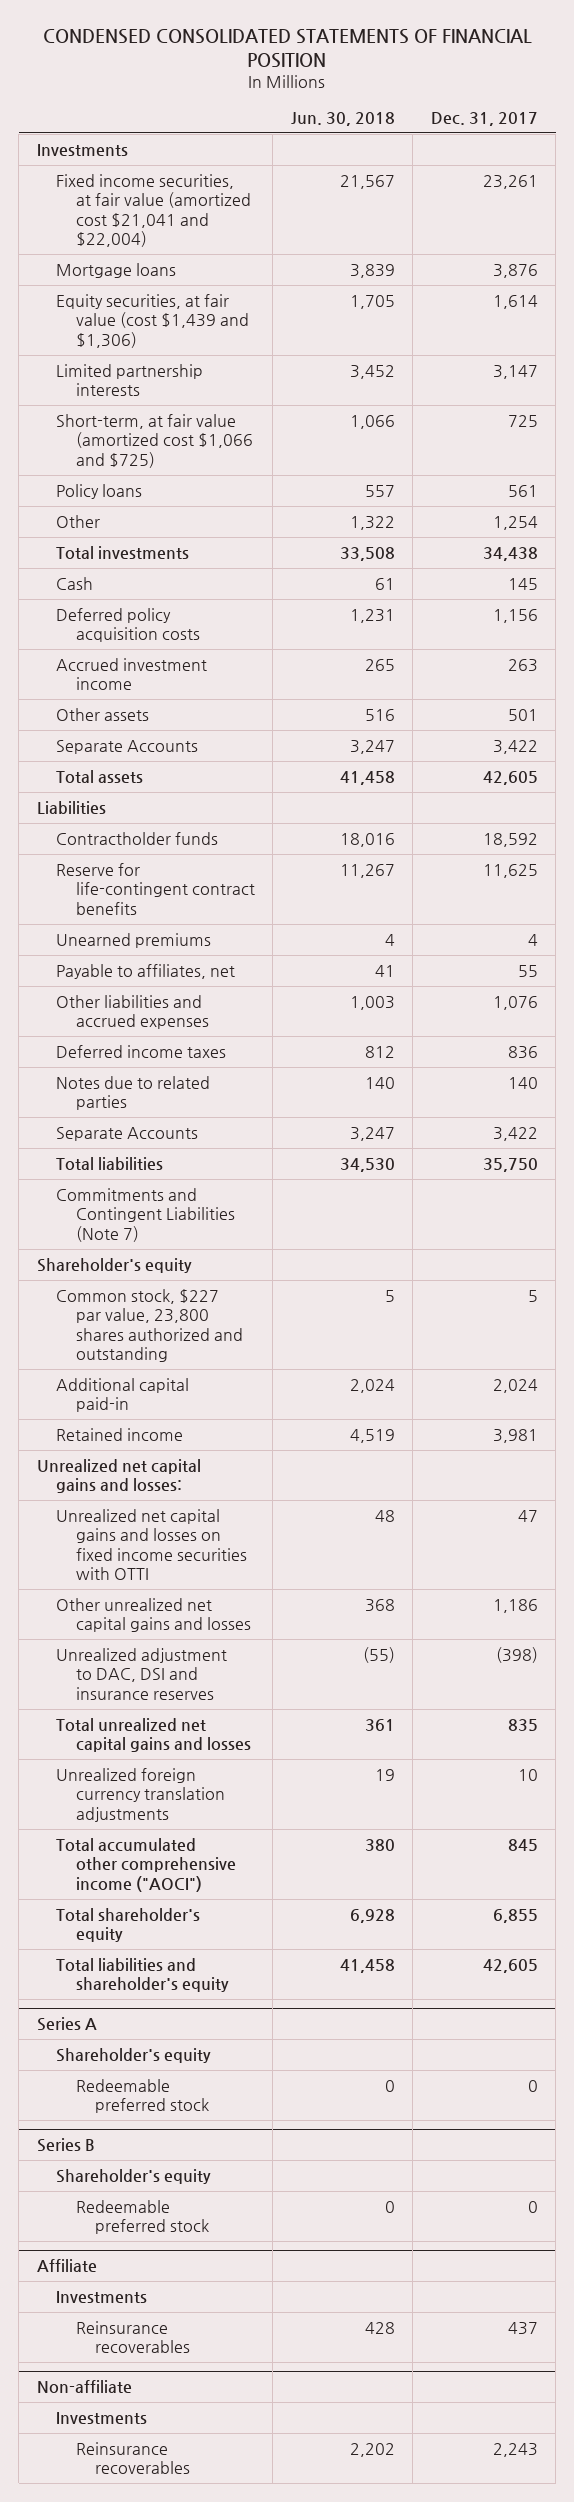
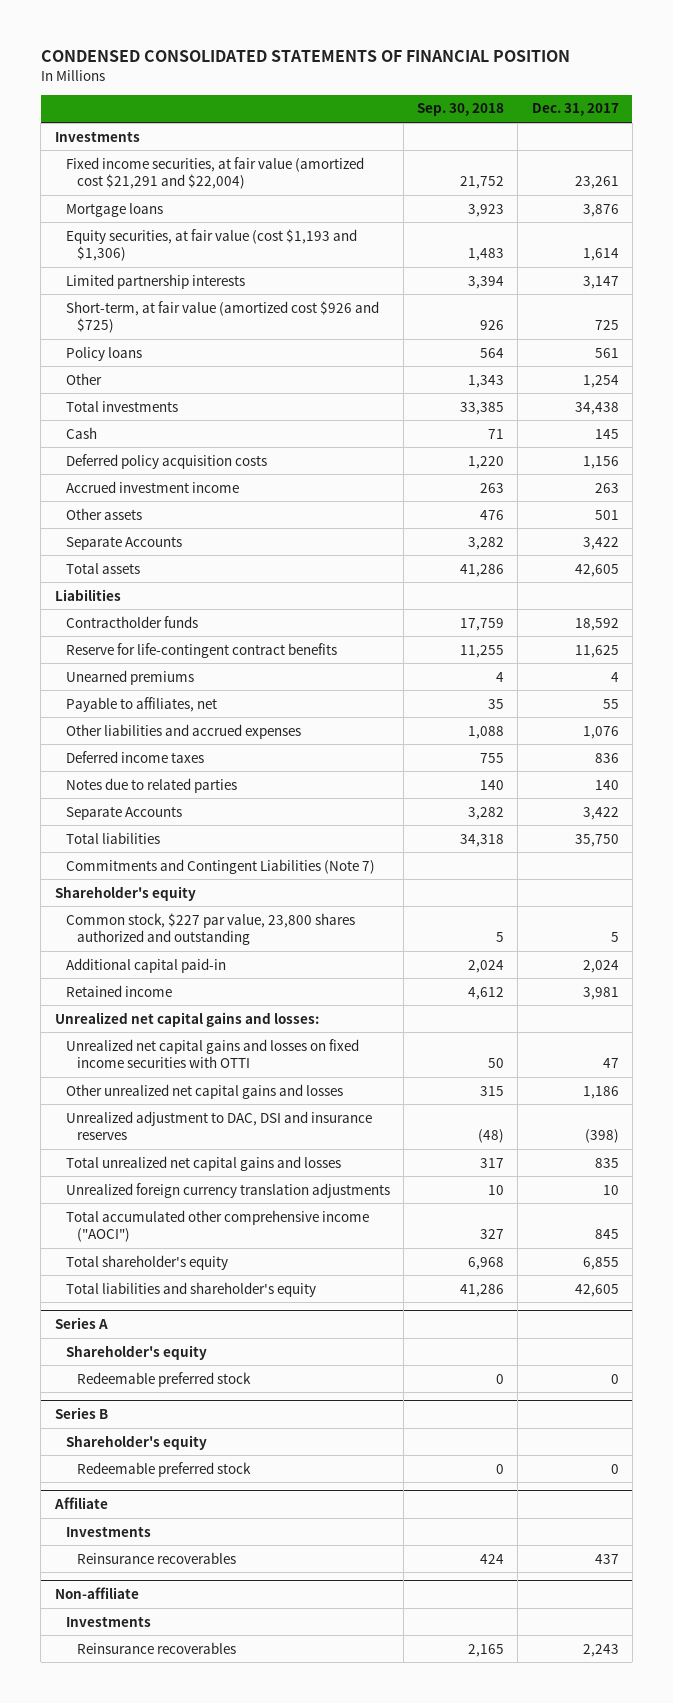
- | Jun. 30, 2018 | Dec. 31, 2017
+ | Sep. 30, 2018 | Dec. 31, 2017
- Fixed income securities, at fair value (amortized cost $21,041 and $22,004) | 21,567 | 23,261
+ Fixed income securities, at fair value (amortized cost $21,291 and $22,004) | 21,752 | 23,261
- Equity securities, at fair value (cost $1,439 and $1,306) | 1,705 | 1,614
+ Equity securities, at fair value (cost $1,193 and $1,306) | 1,483 | 1,614
- Short-term, at fair value (amortized cost $1,066 and $725) | 1,066 | 725
+ Short-term, at fair value (amortized cost $926 and $725) | 926 | 725

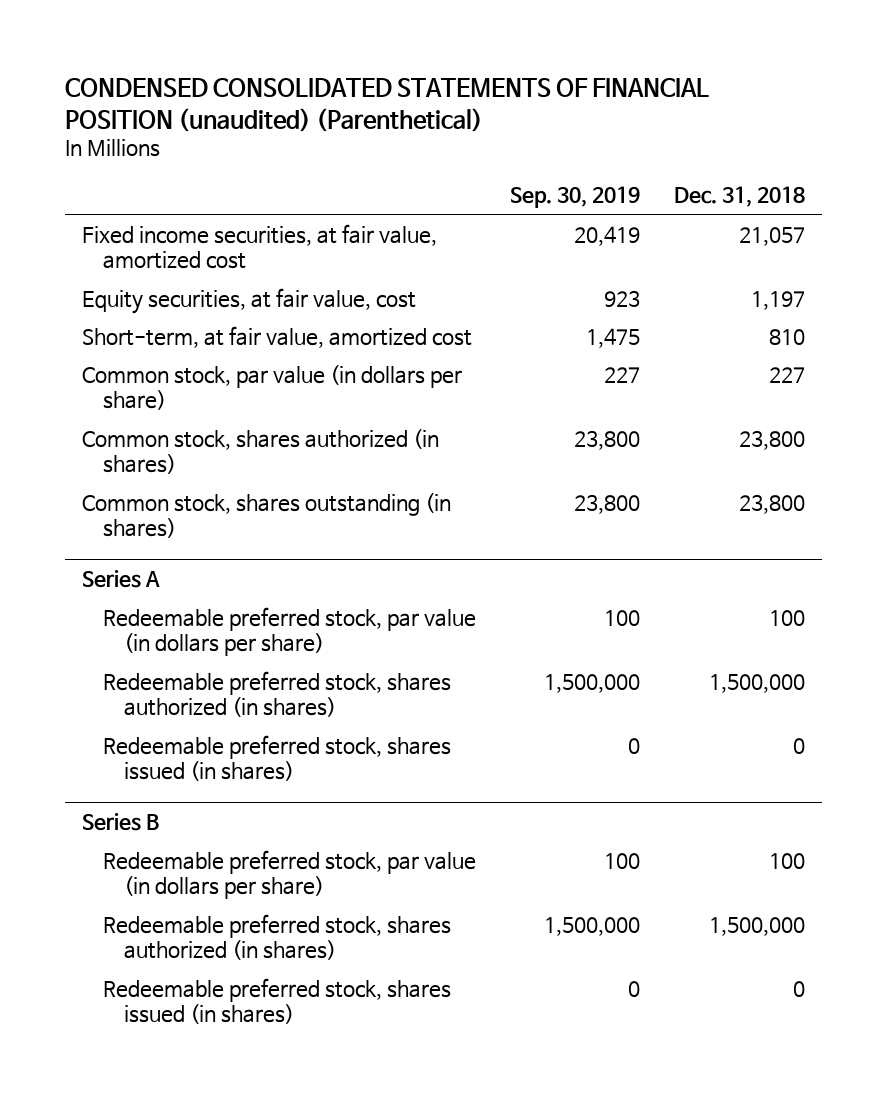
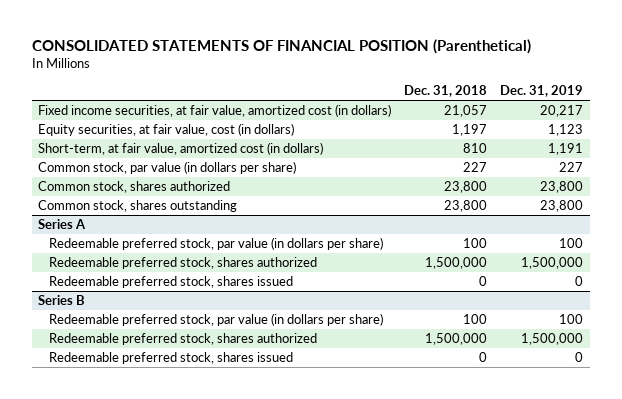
- CONDENSED CONSOLIDATED STATEMENTS OF FINANCIAL POSITION (unaudited) (Parenthetical)
+ CONSOLIDATED STATEMENTS OF FINANCIAL POSITION (Parenthetical)
- | Sep. 30, 2019 | Dec. 31, 2018
+ | Dec. 31, 2018 | Dec. 31, 2019
- Fixed income securities, at fair value, amortized cost | 20,419 | 21,057
- Equity securities, at fair value, cost | 923 | 1,197
- Short-term, at fair value, amortized cost | 1,475 | 810
+ Fixed income securities, at fair value, amortized cost (in dollars) | 21,057 | 20,217
+ Equity securities, at fair value, cost (in dollars) | 1,197 | 1,123
+ Short-term, at fair value, amortized cost (in dollars) | 810 | 1,191
- Common stock, shares authorized (in shares) | 23,800 | 23,800
- Common stock, shares outstanding (in shares) | 23,800 | 23,800
+ Common stock, shares authorized | 23,800 | 23,800
+ Common stock, shares outstanding | 23,800 | 23,800
@ Series A
- Redeemable preferred stock, shares authorized (in shares) | 1,500,000 | 1,500,000
- Redeemable preferred stock, shares issued (in shares) | 0 | 0
+ Redeemable preferred stock, shares authorized | 1,500,000 | 1,500,000
+ Redeemable preferred stock, shares issued | 0 | 0
@ Series B
- Redeemable preferred stock, shares authorized (in shares) | 1,500,000 | 1,500,000
- Redeemable preferred stock, shares issued (in shares) | 0 | 0
+ Redeemable preferred stock, shares authorized | 1,500,000 | 1,500,000
+ Redeemable preferred stock, shares issued | 0 | 0

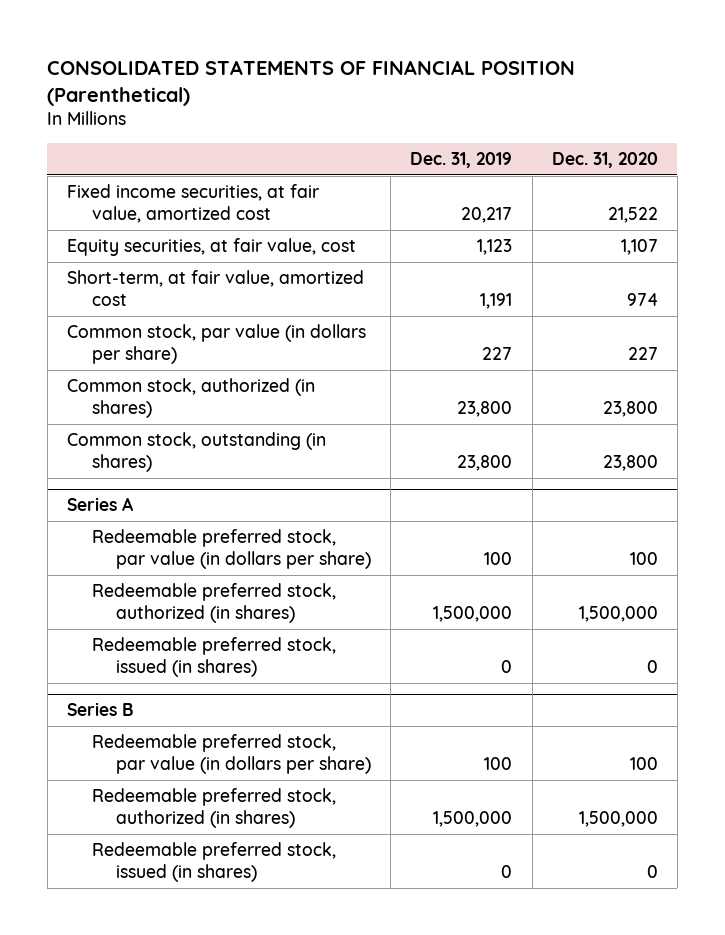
- | Dec. 31, 2018 | Dec. 31, 2019
+ | Dec. 31, 2019 | Dec. 31, 2020
- Fixed income securities, at fair value, amortized cost (in dollars) | 21,057 | 20,217
- Equity securities, at fair value, cost (in dollars) | 1,197 | 1,123
- Short-term, at fair value, amortized cost (in dollars) | 810 | 1,191
+ Fixed income securities, at fair value, amortized cost | 20,217 | 21,522
+ Equity securities, at fair value, cost | 1,123 | 1,107
+ Short-term, at fair value, amortized cost | 1,191 | 974
- Common stock, shares authorized | 23,800 | 23,800
- Common stock, shares outstanding | 23,800 | 23,800
+ Common stock, authorized (in shares) | 23,800 | 23,800
+ Common stock, outstanding (in shares) | 23,800 | 23,800
@ Series A
- Redeemable preferred stock, shares authorized | 1,500,000 | 1,500,000
- Redeemable preferred stock, shares issued | 0 | 0
+ Redeemable preferred stock, authorized (in shares) | 1,500,000 | 1,500,000
+ Redeemable preferred stock, issued (in shares) | 0 | 0
@ Series B
- Redeemable preferred stock, shares authorized | 1,500,000 | 1,500,000
- Redeemable preferred stock, shares issued | 0 | 0
+ Redeemable preferred stock, authorized (in shares) | 1,500,000 | 1,500,000
+ Redeemable preferred stock, issued (in shares) | 0 | 0

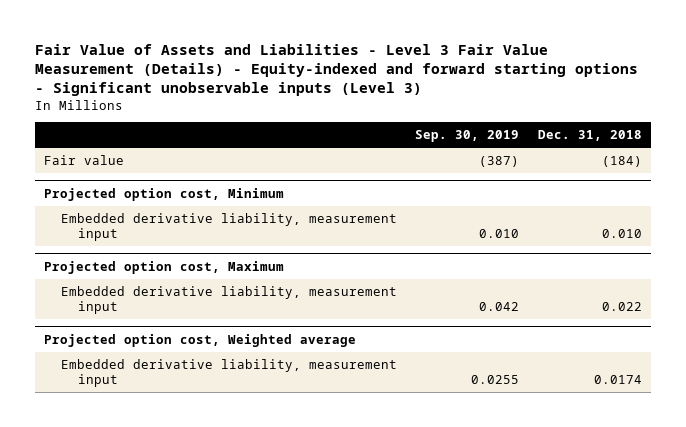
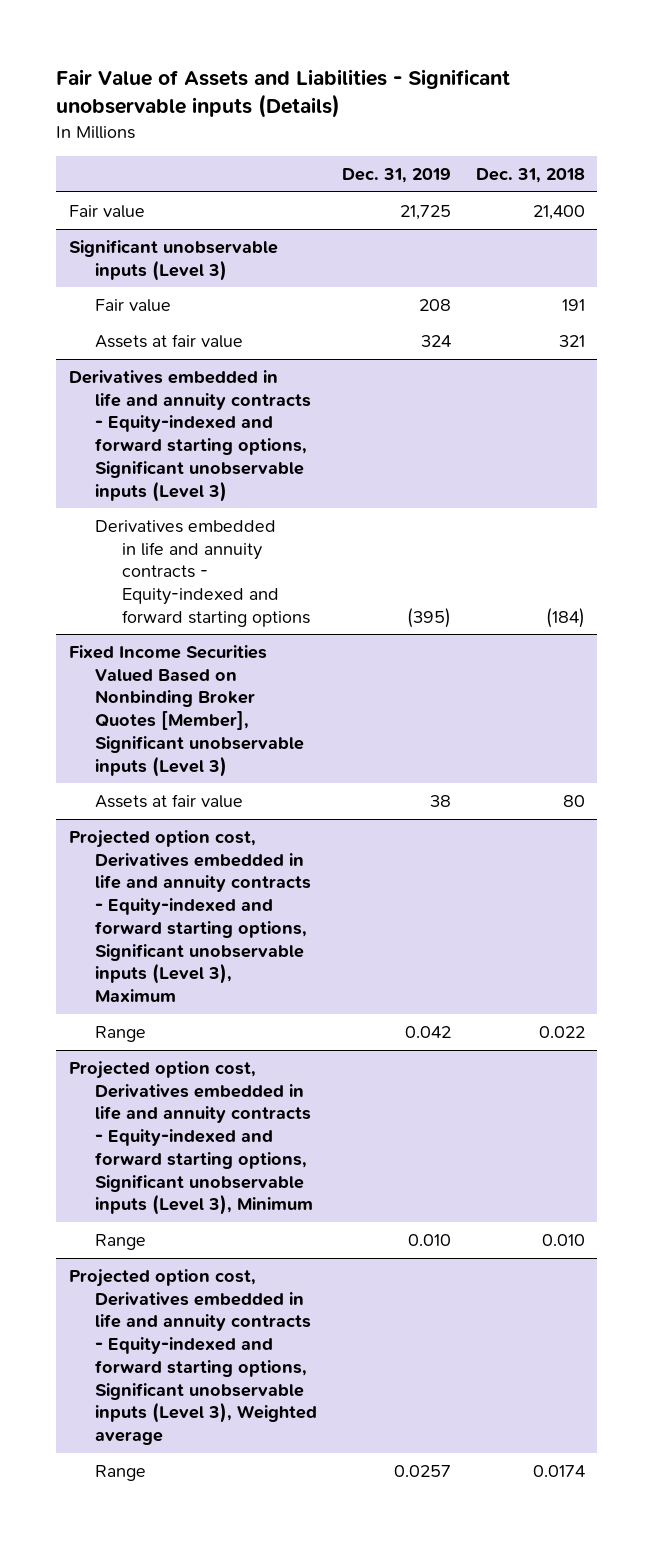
- Fair Value of Assets and Liabilities - Level 3 Fair Value Measurement (Details) - Equity-indexed and forward starting options - Significant unobservable inputs (Level 3)
+ Fair Value of Assets and Liabilities - Significant unobservable inputs (Details)
- | Sep. 30, 2019 | Dec. 31, 2018
+ | Dec. 31, 2019 | Dec. 31, 2018
- Fair value | (387) | (184)
- Projected option cost, Minimum
- Embedded derivative liability, measurement input | 0.010 | 0.010
- Projected option cost, Maximum
- Embedded derivative liability, measurement input | 0.042 | 0.022
- Projected option cost, Weighted average
- Embedded derivative liability, measurement input | 0.0255 | 0.0174
+ Fair value | 21,725 | 21,400
+ Significant unobservable inputs (Level 3)
+ Fair value | 208 | 191
+ Assets at fair value | 324 | 321
+ Derivatives embedded in life and annuity contracts - Equity-indexed and forward starting options, Significant unobservable inputs (Level 3)
+ Derivatives embedded in life and annuity contracts - Equity-indexed and forward starting options | (395) | (184)
+ Fixed Income Securities Valued Based on Nonbinding Broker Quotes [Member], Significant unobservable inputs (Level 3)
+ Assets at fair value | 38 | 80
+ Projected option cost, Derivatives embedded in life and annuity contracts - Equity-indexed and forward starting options, Significant unobservable inputs (Level 3), Maximum
+ Range | 0.042 | 0.022
+ Projected option cost, Derivatives embedded in life and annuity contracts - Equity-indexed and forward starting options, Significant unobservable inputs (Level 3), Minimum
+ Range | 0.010 | 0.010
+ Projected option cost, Derivatives embedded in life and annuity contracts - Equity-indexed and forward starting options, Significant unobservable inputs (Level 3), Weighted average
+ Range | 0.0257 | 0.0174

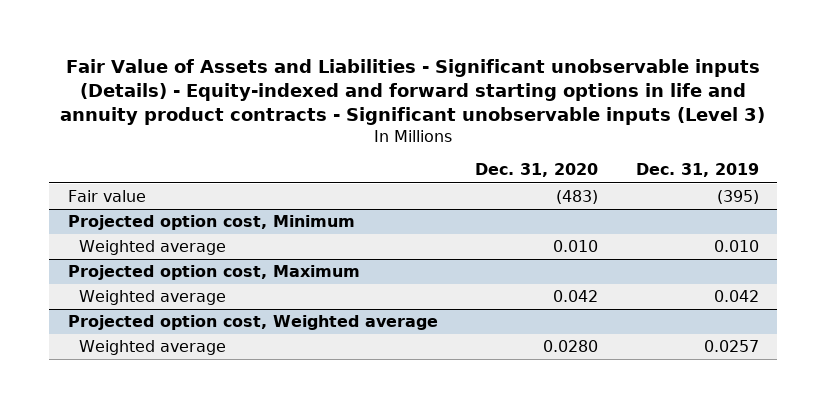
- Fair Value of Assets and Liabilities - Significant unobservable inputs (Details)
+ Fair Value of Assets and Liabilities - Significant unobservable inputs (Details) - Equity-indexed and forward starting options in life and annuity product contracts - Significant unobservable inputs (Level 3)
- | Dec. 31, 2019 | Dec. 31, 2018
+ | Dec. 31, 2020 | Dec. 31, 2019
- Fair value | 21,725 | 21,400
- Significant unobservable inputs (Level 3)
- Fair value | 208 | 191
- Assets at fair value | 324 | 321
- Derivatives embedded in life and annuity contracts - Equity-indexed and forward starting options, Significant unobservable inputs (Level 3)
- Derivatives embedded in life and annuity contracts - Equity-indexed and forward starting options | (395) | (184)
- Fixed Income Securities Valued Based on Nonbinding Broker Quotes [Member], Significant unobservable inputs (Level 3)
- Assets at fair value | 38 | 80
- Projected option cost, Derivatives embedded in life and annuity contracts - Equity-indexed and forward starting options, Significant unobservable inputs (Level 3), Maximum
- Range | 0.042 | 0.022
- Projected option cost, Derivatives embedded in life and annuity contracts - Equity-indexed and forward starting options, Significant unobservable inputs (Level 3), Minimum
- Range | 0.010 | 0.010
- Projected option cost, Derivatives embedded in life and annuity contracts - Equity-indexed and forward starting options, Significant unobservable inputs (Level 3), Weighted average
- Range | 0.0257 | 0.0174
+ Fair value | (483) | (395)
+ Projected option cost, Minimum
+ Weighted average | 0.010 | 0.010
+ Projected option cost, Maximum
+ Weighted average | 0.042 | 0.042
+ Projected option cost, Weighted average
+ Weighted average | 0.0280 | 0.0257

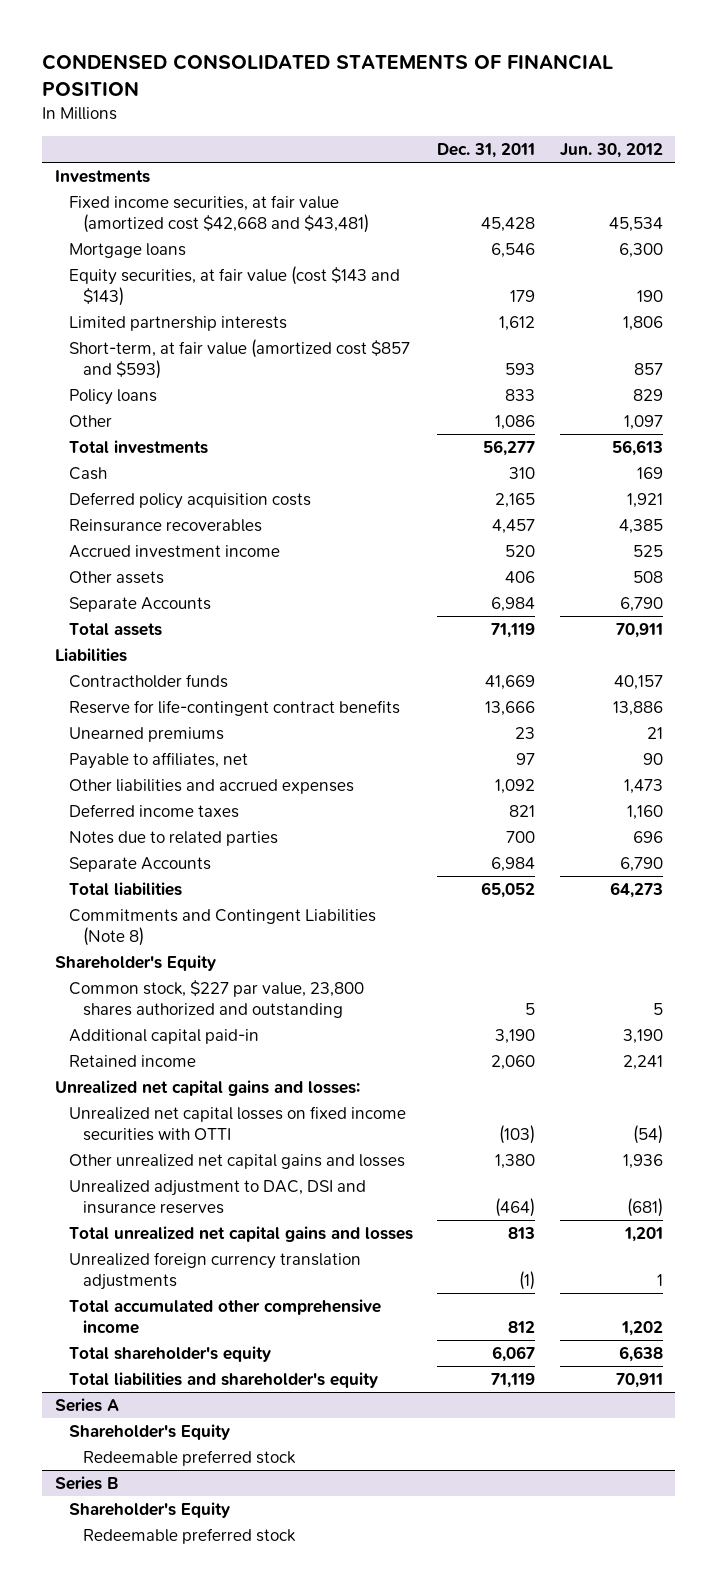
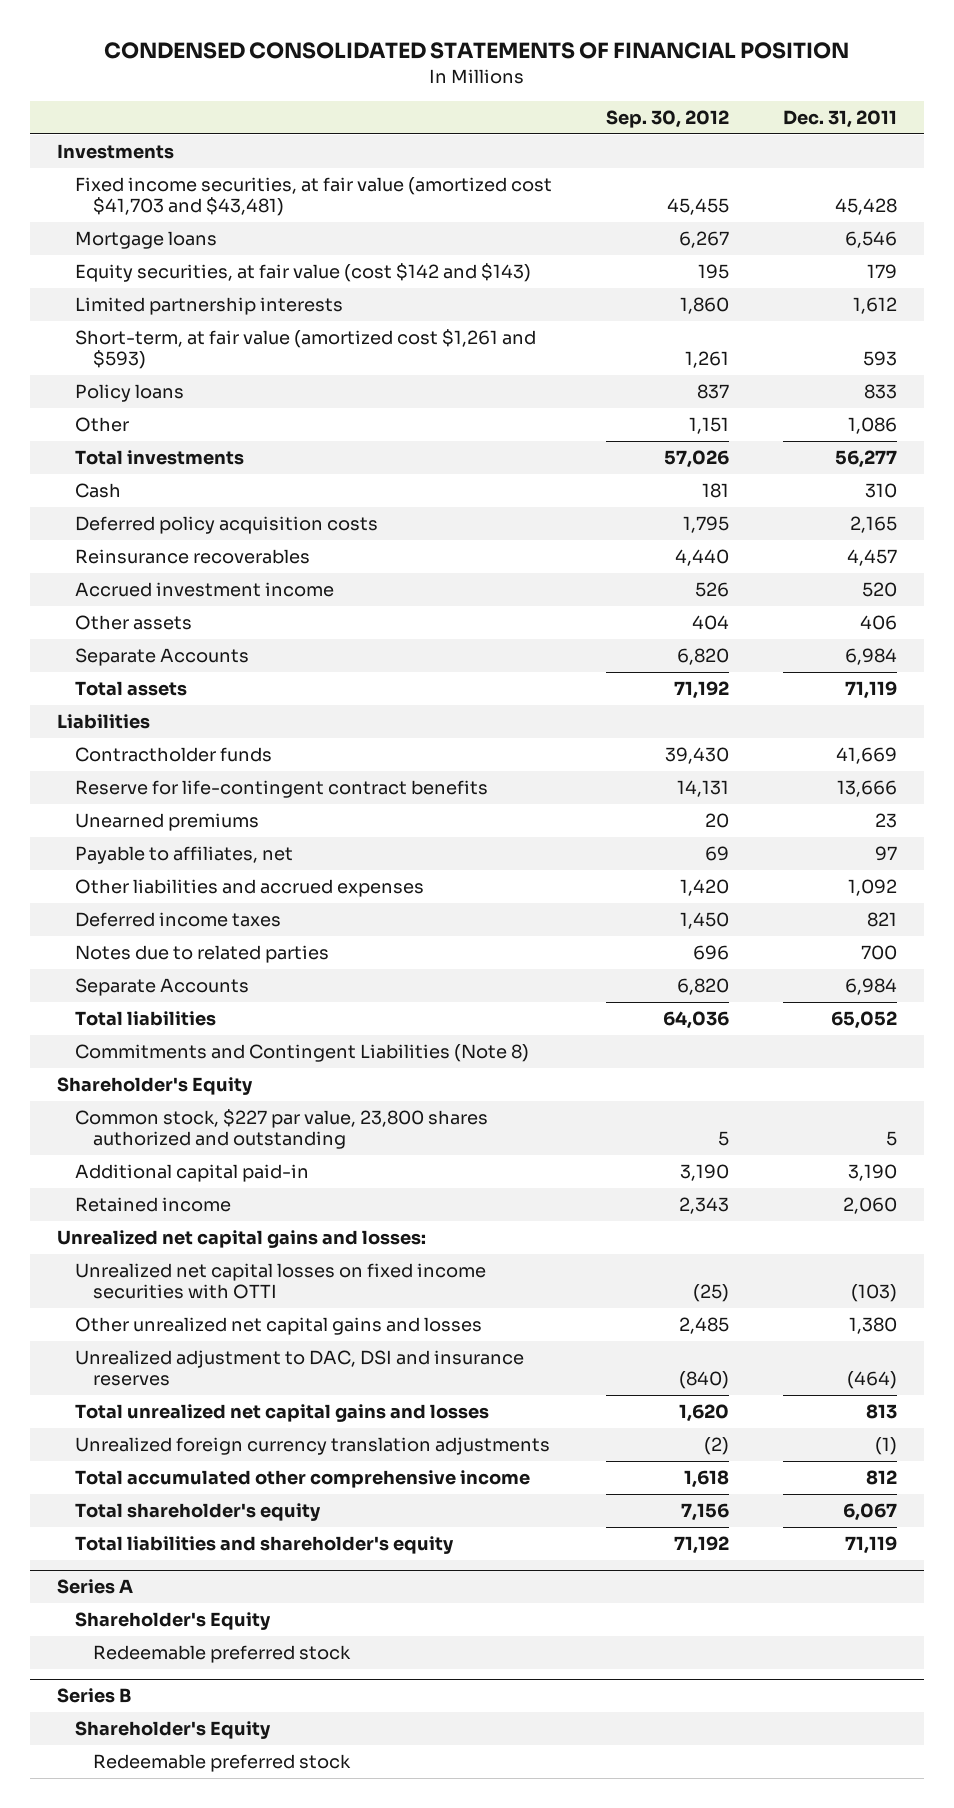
- | Dec. 31, 2011 | Jun. 30, 2012
+ | Sep. 30, 2012 | Dec. 31, 2011
- Fixed income securities, at fair value (amortized cost $42,668 and $43,481) | 45,428 | 45,534
+ Fixed income securities, at fair value (amortized cost $41,703 and $43,481) | 45,455 | 45,428
- Equity securities, at fair value (cost $143 and $143) | 179 | 190
+ Equity securities, at fair value (cost $142 and $143) | 195 | 179
- Short-term, at fair value (amortized cost $857 and $593) | 593 | 857
+ Short-term, at fair value (amortized cost $1,261 and $593) | 1,261 | 593

